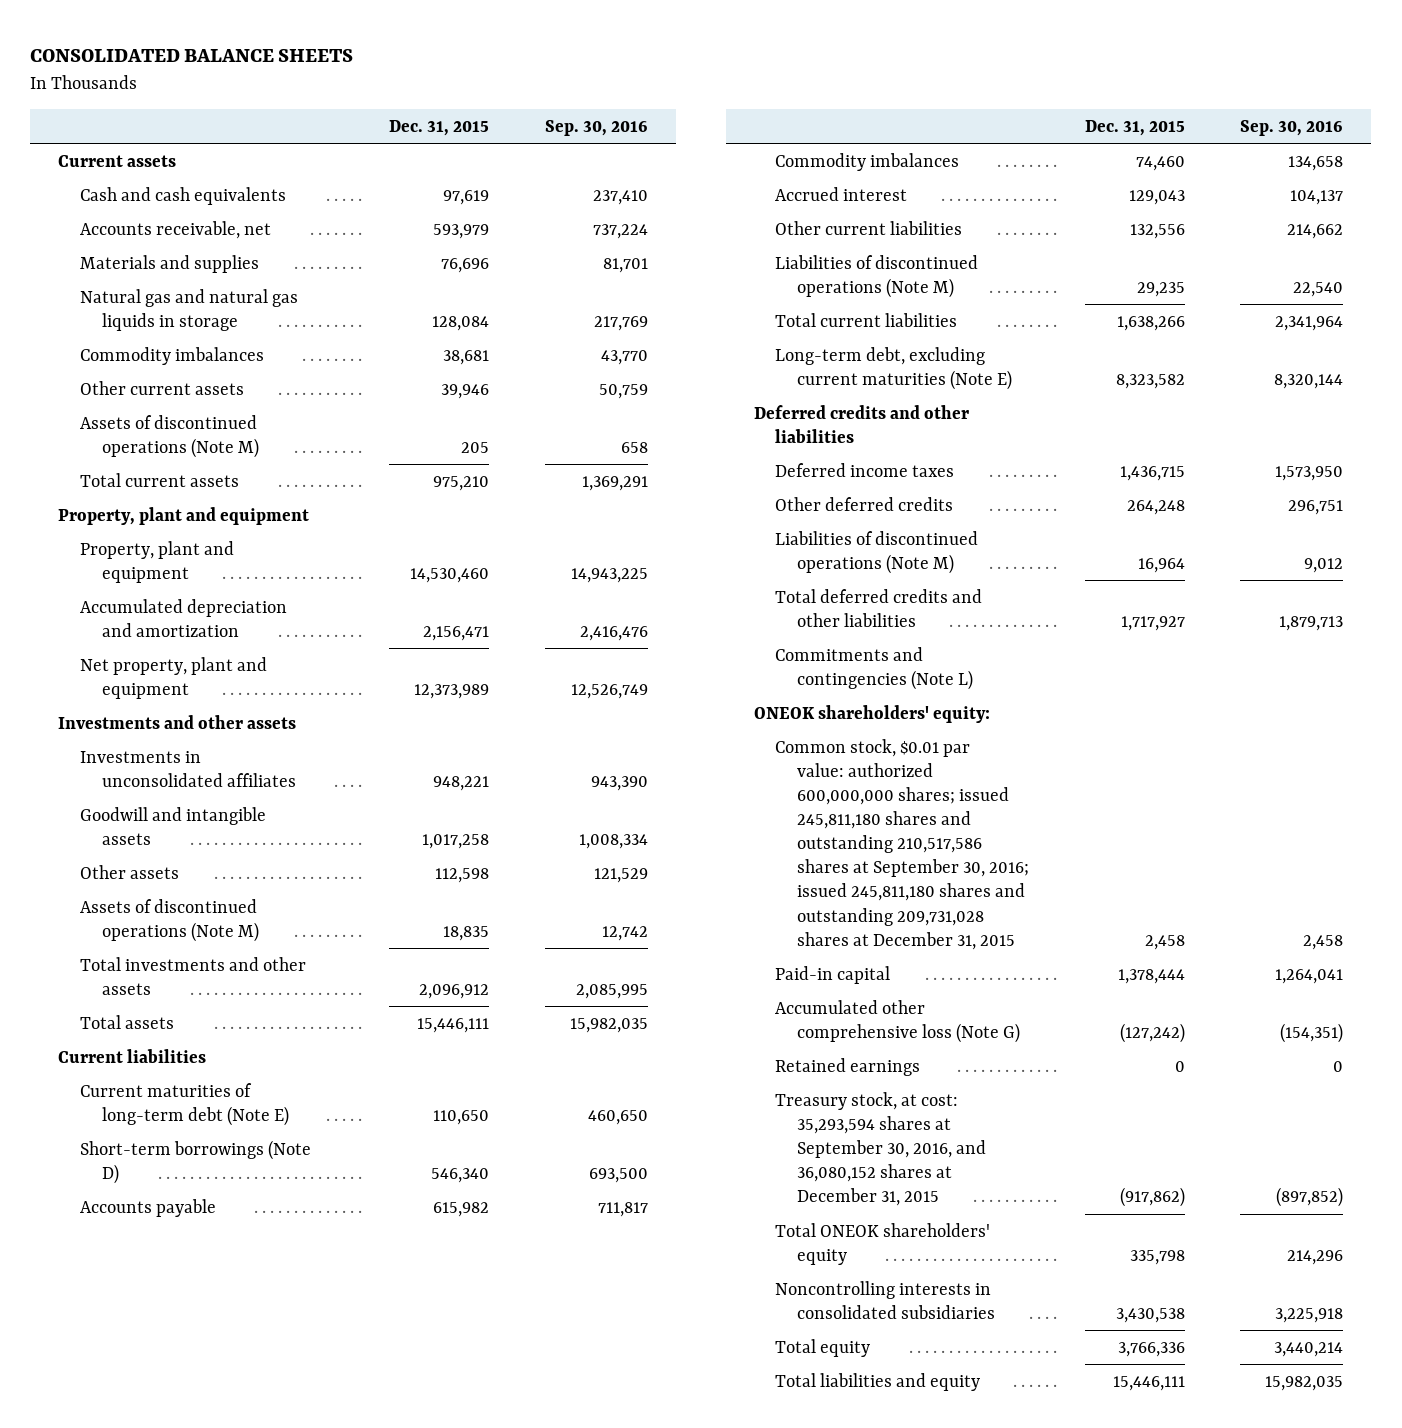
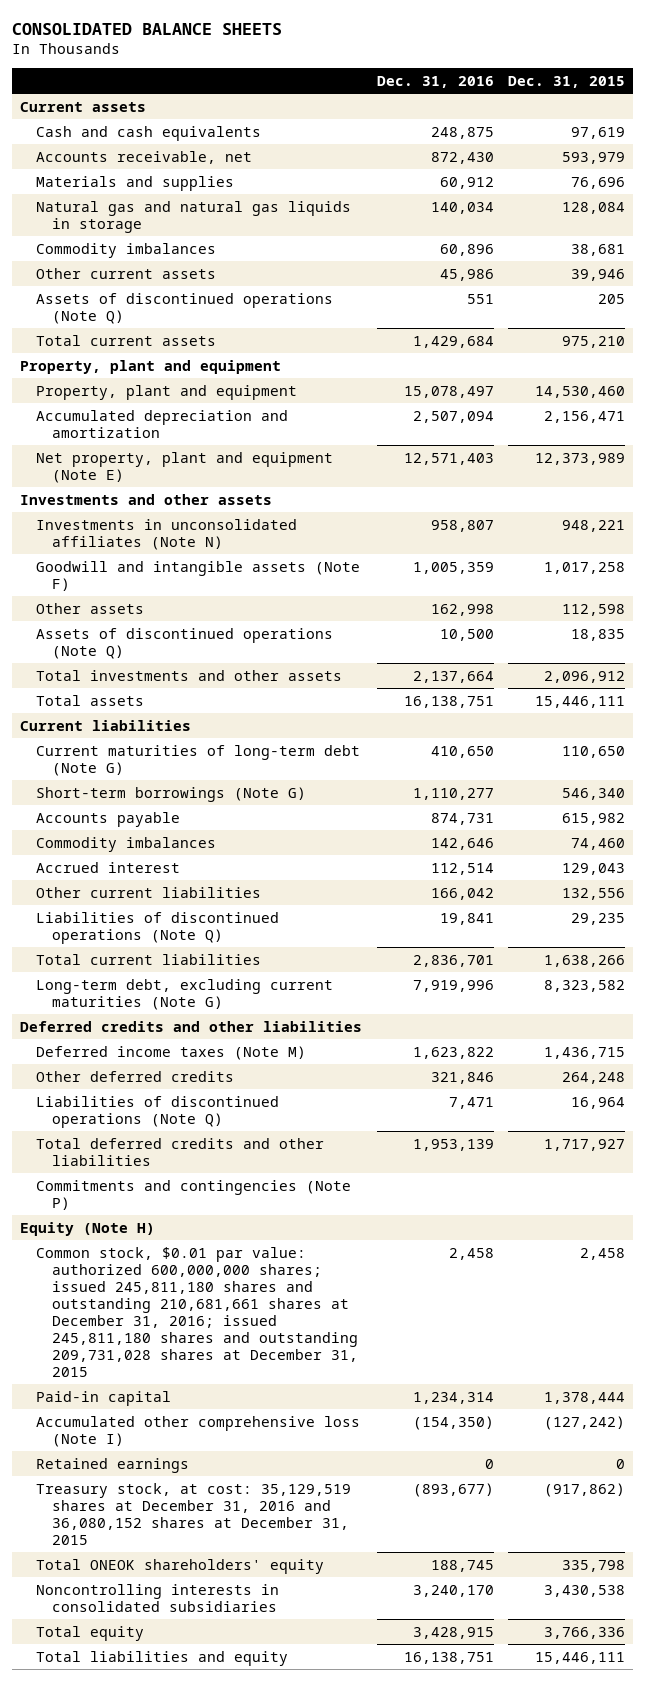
- | Dec. 31, 2015 | Sep. 30, 2016
+ | Dec. 31, 2016 | Dec. 31, 2015
- Assets of discontinued operations (Note M) | 205 | 658
+ Assets of discontinued operations (Note Q) | 551 | 205
- Net property, plant and equipment | 12,373,989 | 12,526,749
+ Net property, plant and equipment (Note E) | 12,571,403 | 12,373,989
- Investments in unconsolidated affiliates | 948,221 | 943,390
- Goodwill and intangible assets | 1,017,258 | 1,008,334
+ Investments in unconsolidated affiliates (Note N) | 958,807 | 948,221
+ Goodwill and intangible assets (Note F) | 1,005,359 | 1,017,258
- Assets of discontinued operations (Note M) | 18,835 | 12,742
+ Assets of discontinued operations (Note Q) | 10,500 | 18,835
- Current maturities of long-term debt (Note E) | 110,650 | 460,650
- Short-term borrowings (Note D) | 546,340 | 693,500
+ Current maturities of long-term debt (Note G) | 410,650 | 110,650
+ Short-term borrowings (Note G) | 1,110,277 | 546,340
- Liabilities of discontinued operations (Note M) | 29,235 | 22,540
+ Liabilities of discontinued operations (Note Q) | 19,841 | 29,235
- Long-term debt, excluding current maturities (Note E) | 8,323,582 | 8,320,144
+ Long-term debt, excluding current maturities (Note G) | 7,919,996 | 8,323,582
- Deferred income taxes | 1,436,715 | 1,573,950
+ Deferred income taxes (Note M) | 1,623,822 | 1,436,715
- Liabilities of discontinued operations (Note M) | 16,964 | 9,012
+ Liabilities of discontinued operations (Note Q) | 7,471 | 16,964
- Commitments and contingencies (Note L)
- ONEOK shareholders' equity:
- Common stock, $0.01 par value: authorized 600,000,000 shares; issued 245,811,180 shares and outstanding 210,517,586 shares at September 30, 2016; issued 245,811,180 shares and outstanding 209,731,028 shares at December 31, 2015 | 2,458 | 2,458
+ Commitments and contingencies (Note P)
+ Equity (Note H)
+ Common stock, $0.01 par value: authorized 600,000,000 shares; issued 245,811,180 shares and outstanding 210,681,661 shares at December 31, 2016; issued 245,811,180 shares and outstanding 209,731,028 shares at December 31, 2015 | 2,458 | 2,458
- Accumulated other comprehensive loss (Note G) | (127,242) | (154,351)
+ Accumulated other comprehensive loss (Note I) | (154,350) | (127,242)
- Treasury stock, at cost: 35,293,594 shares at September 30, 2016, and 36,080,152 shares at December 31, 2015 | (917,862) | (897,852)
+ Treasury stock, at cost: 35,129,519 shares at December 31, 2016 and 36,080,152 shares at December 31, 2015 | (893,677) | (917,862)

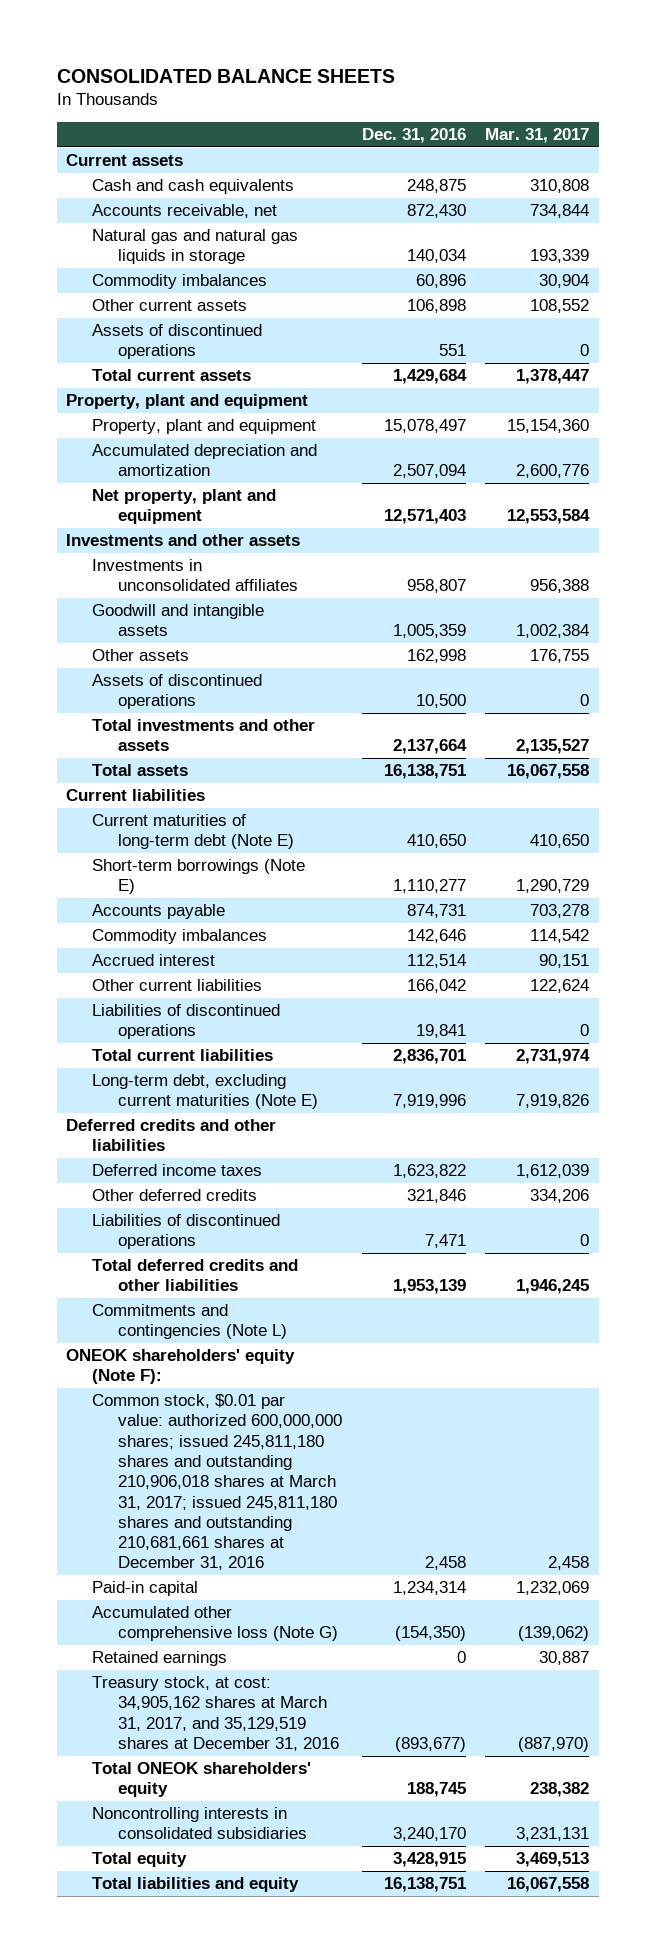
- | Dec. 31, 2016 | Dec. 31, 2015
+ | Dec. 31, 2016 | Mar. 31, 2017
- Materials and supplies | 60,912 | 76,696
- Other current assets | 45,986 | 39,946
- Assets of discontinued operations (Note Q) | 551 | 205
+ Other current assets | 106,898 | 108,552
+ Assets of discontinued operations | 551 | 0
- Net property, plant and equipment (Note E) | 12,571,403 | 12,373,989
+ Net property, plant and equipment | 12,571,403 | 12,553,584
- Investments in unconsolidated affiliates (Note N) | 958,807 | 948,221
- Goodwill and intangible assets (Note F) | 1,005,359 | 1,017,258
+ Investments in unconsolidated affiliates | 958,807 | 956,388
+ Goodwill and intangible assets | 1,005,359 | 1,002,384
- Assets of discontinued operations (Note Q) | 10,500 | 18,835
+ Assets of discontinued operations | 10,500 | 0
- Current maturities of long-term debt (Note G) | 410,650 | 110,650
- Short-term borrowings (Note G) | 1,110,277 | 546,340
+ Current maturities of long-term debt (Note E) | 410,650 | 410,650
+ Short-term borrowings (Note E) | 1,110,277 | 1,290,729
- Liabilities of discontinued operations (Note Q) | 19,841 | 29,235
+ Liabilities of discontinued operations | 19,841 | 0
- Long-term debt, excluding current maturities (Note G) | 7,919,996 | 8,323,582
+ Long-term debt, excluding current maturities (Note E) | 7,919,996 | 7,919,826
- Deferred income taxes (Note M) | 1,623,822 | 1,436,715
+ Deferred income taxes | 1,623,822 | 1,612,039
- Liabilities of discontinued operations (Note Q) | 7,471 | 16,964
+ Liabilities of discontinued operations | 7,471 | 0
- Commitments and contingencies (Note P)
- Equity (Note H)
- Common stock, $0.01 par value: authorized 600,000,000 shares; issued 245,811,180 shares and outstanding 210,681,661 shares at December 31, 2016; issued 245,811,180 shares and outstanding 209,731,028 shares at December 31, 2015 | 2,458 | 2,458
+ Commitments and contingencies (Note L)
+ ONEOK shareholders' equity (Note F):
+ Common stock, $0.01 par value: authorized 600,000,000 shares; issued 245,811,180 shares and outstanding 210,906,018 shares at March 31, 2017; issued 245,811,180 shares and outstanding 210,681,661 shares at December 31, 2016 | 2,458 | 2,458
- Accumulated other comprehensive loss (Note I) | (154,350) | (127,242)
+ Accumulated other comprehensive loss (Note G) | (154,350) | (139,062)
- Treasury stock, at cost: 35,129,519 shares at December 31, 2016 and 36,080,152 shares at December 31, 2015 | (893,677) | (917,862)
+ Treasury stock, at cost: 34,905,162 shares at March 31, 2017, and 35,129,519 shares at December 31, 2016 | (893,677) | (887,970)

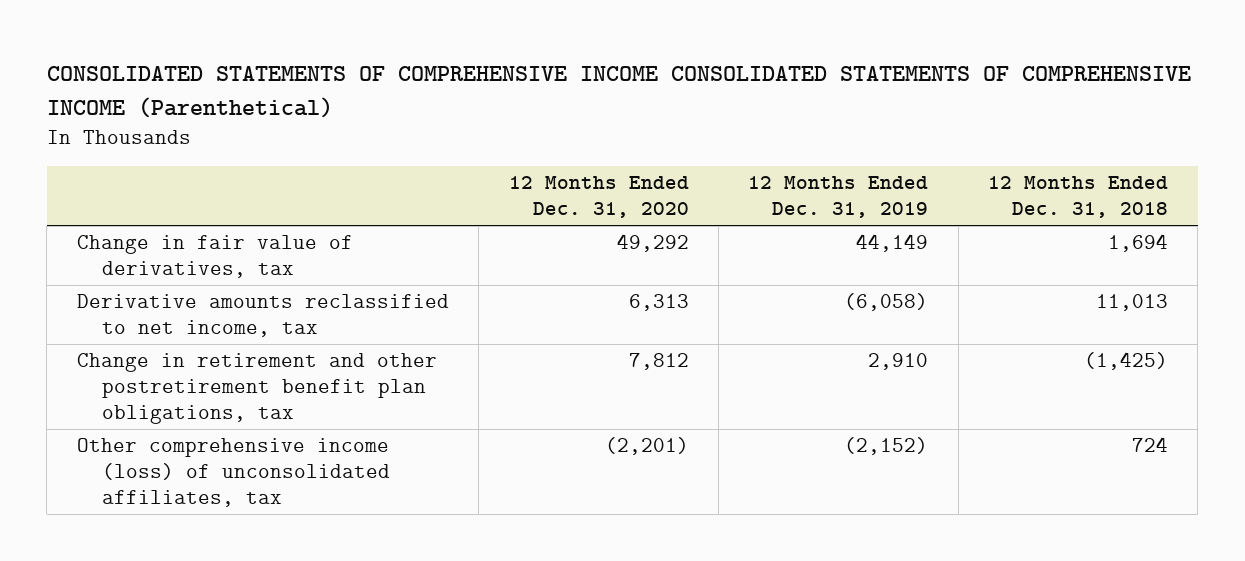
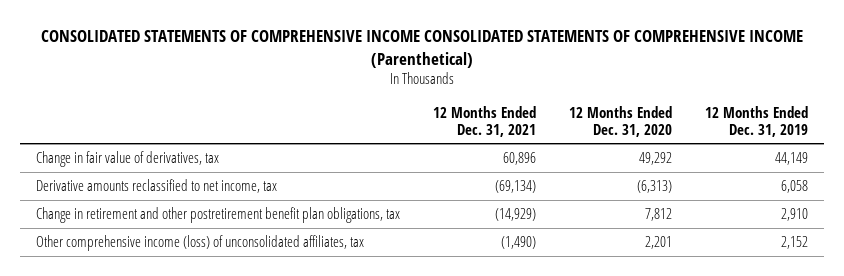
- | 12 Months Ended Dec. 31, 2020 | 12 Months Ended Dec. 31, 2019 | 12 Months Ended Dec. 31, 2018
+ | 12 Months Ended Dec. 31, 2021 | 12 Months Ended Dec. 31, 2020 | 12 Months Ended Dec. 31, 2019
- Derivative amounts reclassified to net income, tax | 6,313 | (6,058) | 11,013
+ Derivative amounts reclassified to net income, tax | (69,134) | (6,313) | 6,058
- Other comprehensive income (loss) of unconsolidated affiliates, tax | (2,201) | (2,152) | 724
+ Other comprehensive income (loss) of unconsolidated affiliates, tax | (1,490) | 2,201 | 2,152

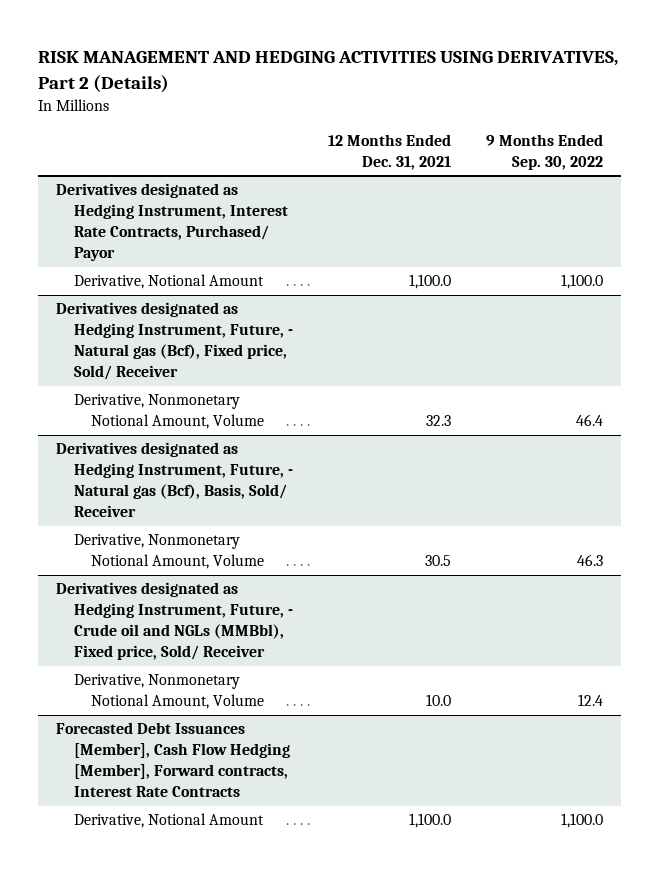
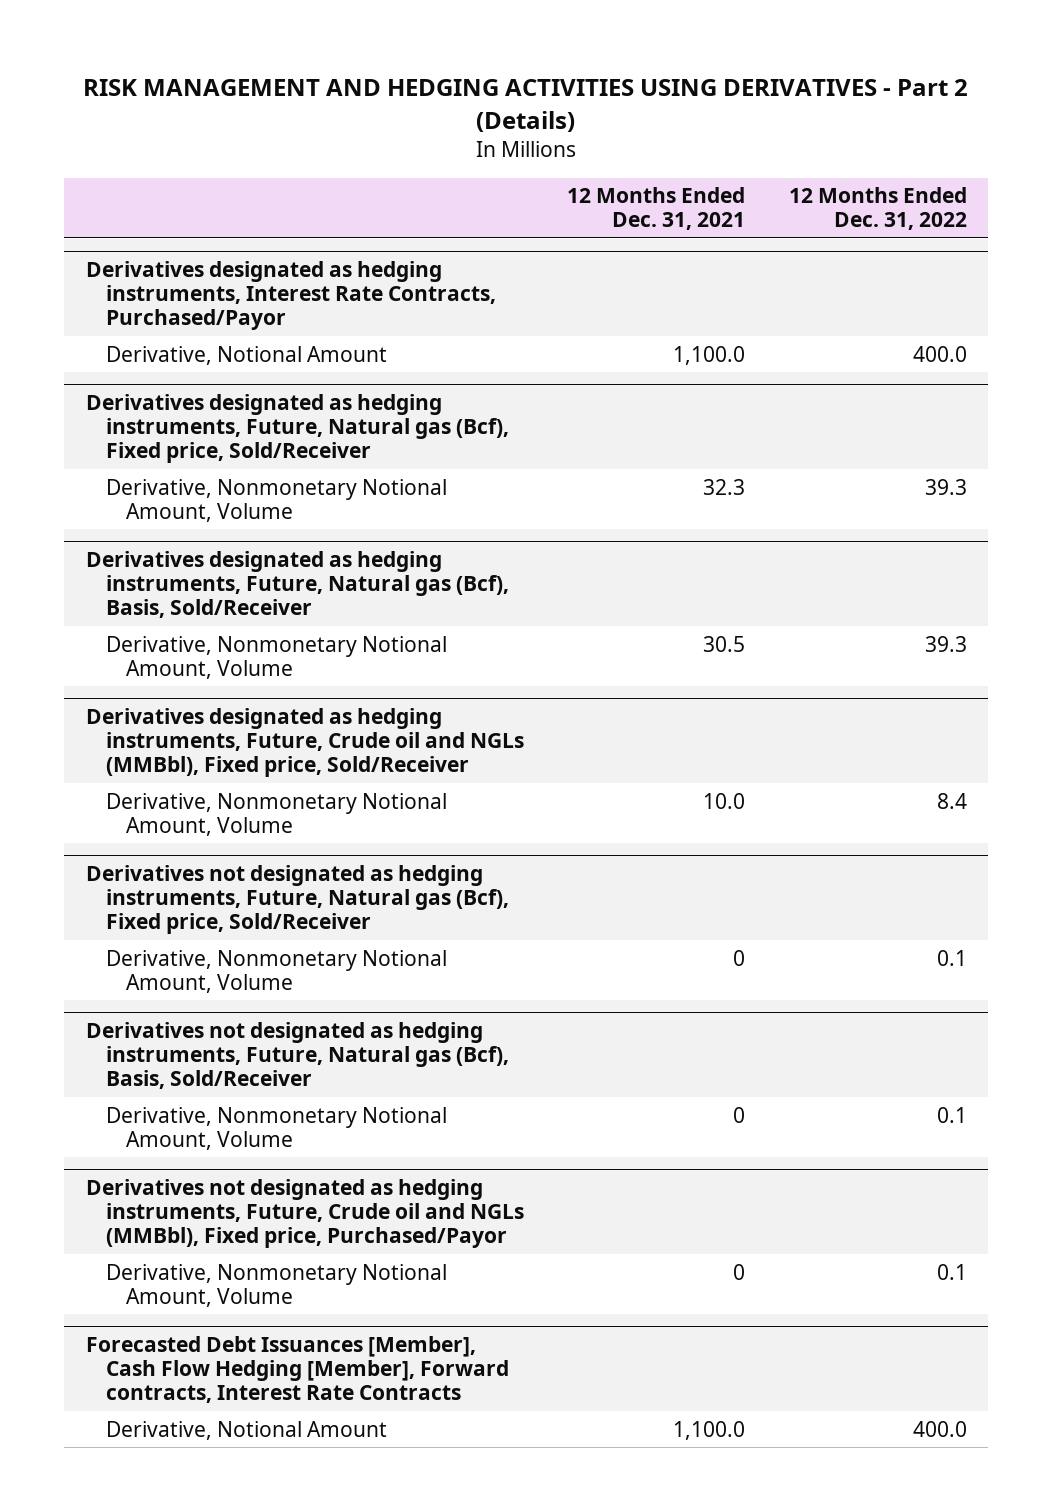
- RISK MANAGEMENT AND HEDGING ACTIVITIES USING DERIVATIVES, Part 2 (Details)
+ RISK MANAGEMENT AND HEDGING ACTIVITIES USING DERIVATIVES - Part 2 (Details)
- | 12 Months Ended Dec. 31, 2021 | 9 Months Ended Sep. 30, 2022
+ | 12 Months Ended Dec. 31, 2021 | 12 Months Ended Dec. 31, 2022
- Derivatives designated as Hedging Instrument, Interest Rate Contracts, Purchased/ Payor
+ Derivatives designated as hedging instruments, Interest Rate Contracts, Purchased/Payor
- Derivatives designated as Hedging Instrument, Future, - Natural gas (Bcf), Fixed price, Sold/ Receiver
+ Derivatives designated as hedging instruments, Future, Natural gas (Bcf), Fixed price, Sold/Receiver
- Derivatives designated as Hedging Instrument, Future, - Natural gas (Bcf), Basis, Sold/ Receiver
+ Derivatives designated as hedging instruments, Future, Natural gas (Bcf), Basis, Sold/Receiver
- Derivatives designated as Hedging Instrument, Future, - Crude oil and NGLs (MMBbl), Fixed price, Sold/ Receiver
+ Derivatives designated as hedging instruments, Future, Crude oil and NGLs (MMBbl), Fixed price, Sold/Receiver
+ Derivatives not designated as hedging instruments, Future, Natural gas (Bcf), Fixed price, Sold/Receiver
+ Derivative, Nonmonetary Notional Amount, Volume | 0 | 0.1
+ Derivatives not designated as hedging instruments, Future, Natural gas (Bcf), Basis, Sold/Receiver
+ Derivative, Nonmonetary Notional Amount, Volume | 0 | 0.1
+ Derivatives not designated as hedging instruments, Future, Crude oil and NGLs (MMBbl), Fixed price, Purchased/Payor
+ Derivative, Nonmonetary Notional Amount, Volume | 0 | 0.1

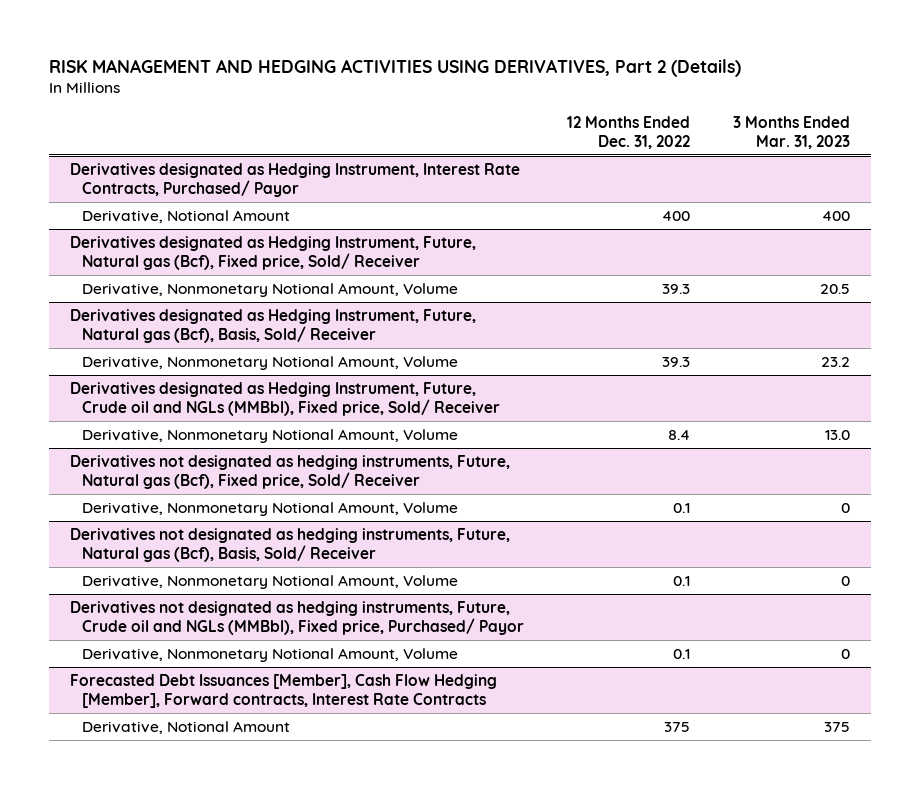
- RISK MANAGEMENT AND HEDGING ACTIVITIES USING DERIVATIVES - Part 2 (Details)
+ RISK MANAGEMENT AND HEDGING ACTIVITIES USING DERIVATIVES, Part 2 (Details)
- | 12 Months Ended Dec. 31, 2021 | 12 Months Ended Dec. 31, 2022
+ | 12 Months Ended Dec. 31, 2022 | 3 Months Ended Mar. 31, 2023
- Derivatives designated as hedging instruments, Interest Rate Contracts, Purchased/Payor
- Derivative, Notional Amount | 1,100.0 | 400.0
- Derivatives designated as hedging instruments, Future, Natural gas (Bcf), Fixed price, Sold/Receiver
+ Derivatives designated as Hedging Instrument, Interest Rate Contracts, Purchased/ Payor
+ Derivative, Notional Amount | 400 | 400
+ Derivatives designated as Hedging Instrument, Future, Natural gas (Bcf), Fixed price, Sold/ Receiver
- Derivatives designated as hedging instruments, Future, Natural gas (Bcf), Basis, Sold/Receiver
+ Derivatives designated as Hedging Instrument, Future, Natural gas (Bcf), Basis, Sold/ Receiver
- Derivatives designated as hedging instruments, Future, Crude oil and NGLs (MMBbl), Fixed price, Sold/Receiver
+ Derivatives designated as Hedging Instrument, Future, Crude oil and NGLs (MMBbl), Fixed price, Sold/ Receiver
- Derivatives not designated as hedging instruments, Future, Natural gas (Bcf), Fixed price, Sold/Receiver
+ Derivatives not designated as hedging instruments, Future, Natural gas (Bcf), Fixed price, Sold/ Receiver
- Derivatives not designated as hedging instruments, Future, Natural gas (Bcf), Basis, Sold/Receiver
+ Derivatives not designated as hedging instruments, Future, Natural gas (Bcf), Basis, Sold/ Receiver
- Derivatives not designated as hedging instruments, Future, Crude oil and NGLs (MMBbl), Fixed price, Purchased/Payor
+ Derivatives not designated as hedging instruments, Future, Crude oil and NGLs (MMBbl), Fixed price, Purchased/ Payor
@ Forecasted Debt Issuances [Member], Cash Flow Hedging [Member], Forward contracts, Interest Rate Contracts
- Derivative, Notional Amount | 1,100.0 | 400.0
+ Derivative, Notional Amount | 375 | 375

